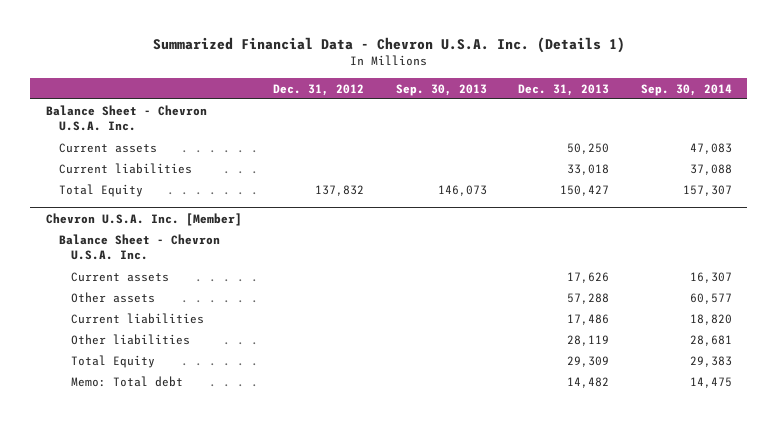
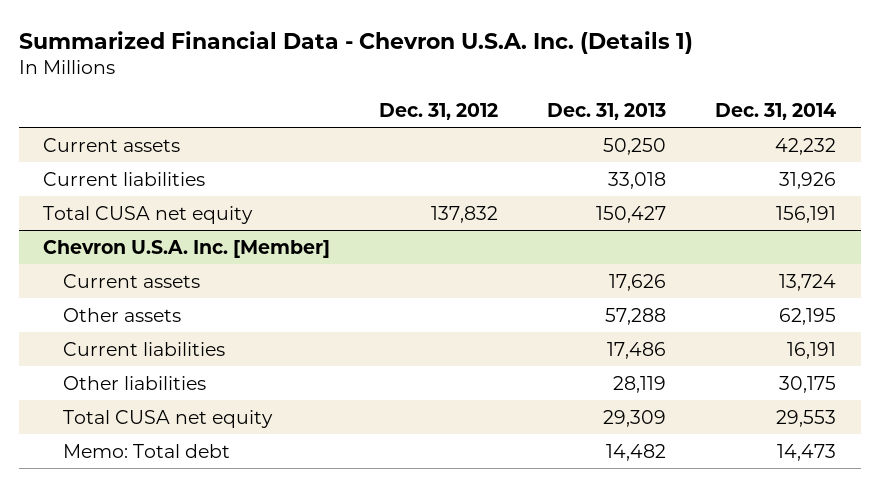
- | Dec. 31, 2012 | Sep. 30, 2013 | Dec. 31, 2013 | Sep. 30, 2014
+ | Dec. 31, 2012 | Dec. 31, 2013 | Dec. 31, 2014
- Balance Sheet - Chevron U.S.A. Inc.
- Total Equity | 137,832 | 146,073 | 150,427 | 157,307
+ Total CUSA net equity | 137,832 | 150,427 | 156,191
@ Chevron U.S.A. Inc. [Member]
- Balance Sheet - Chevron U.S.A. Inc.
- Total Equity | | | 29,309 | 29,383
+ Total CUSA net equity | | 29,309 | 29,553

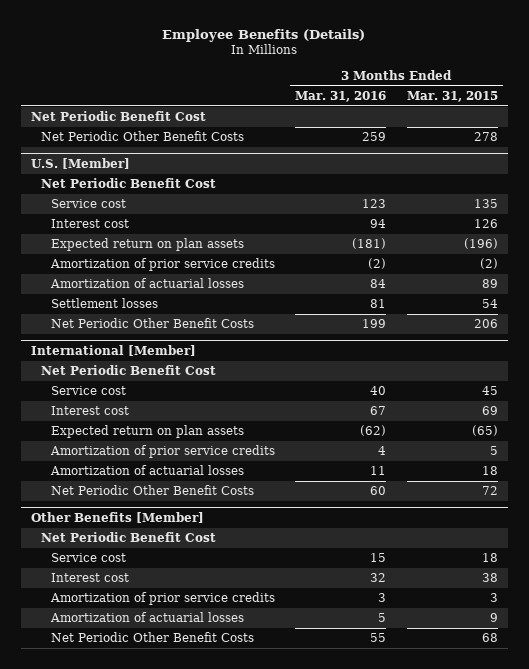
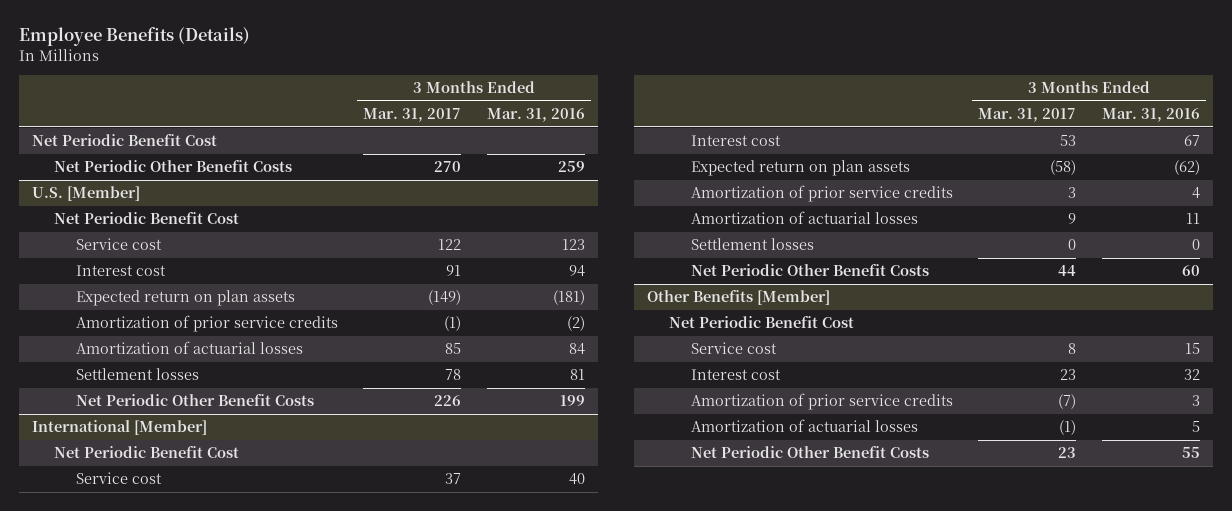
- | 3 Months Ended Mar. 31, 2016 | 3 Months Ended Mar. 31, 2015
+ | 3 Months Ended Mar. 31, 2017 | 3 Months Ended Mar. 31, 2016
@ International [Member]
+ Settlement losses | 0 | 0

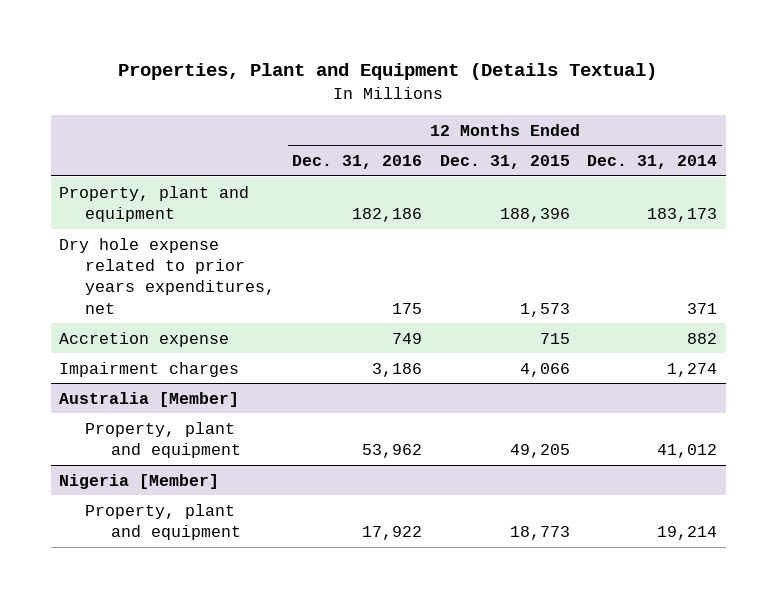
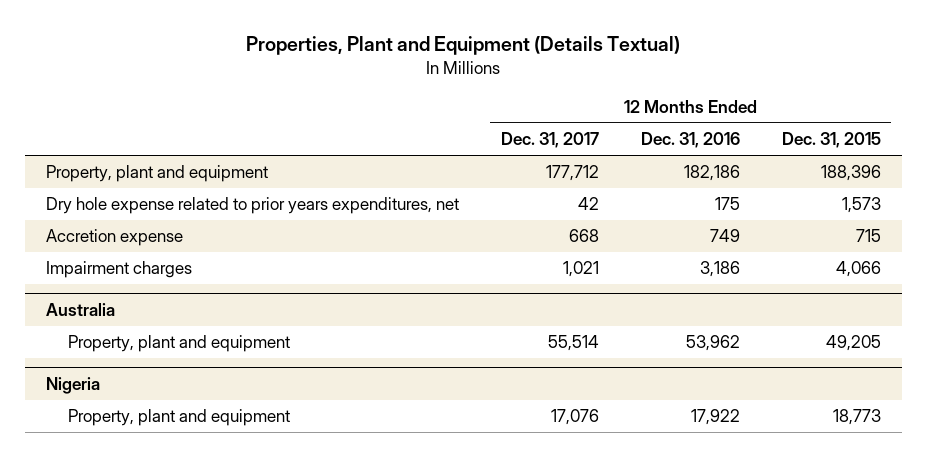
- | 12 Months Ended Dec. 31, 2016 | 12 Months Ended Dec. 31, 2015 | 12 Months Ended Dec. 31, 2014
+ | 12 Months Ended Dec. 31, 2017 | 12 Months Ended Dec. 31, 2016 | 12 Months Ended Dec. 31, 2015
- Australia [Member]
+ Australia
- Nigeria [Member]
+ Nigeria

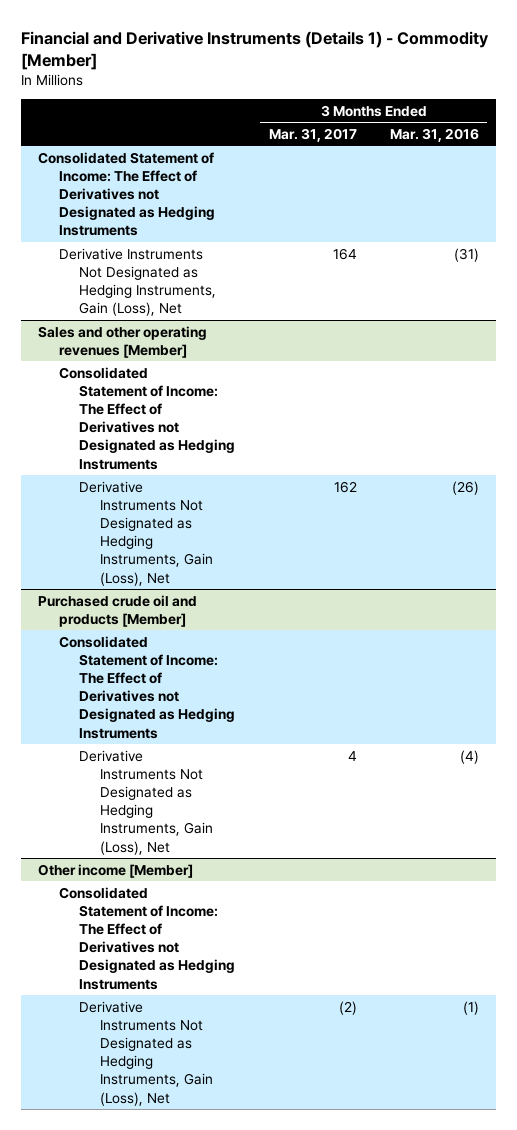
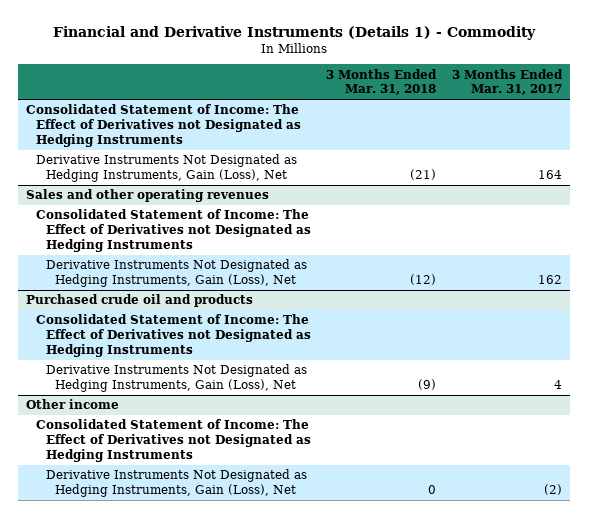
- Financial and Derivative Instruments (Details 1) - Commodity [Member]
+ Financial and Derivative Instruments (Details 1) - Commodity
- | 3 Months Ended Mar. 31, 2017 | 3 Months Ended Mar. 31, 2016
+ | 3 Months Ended Mar. 31, 2018 | 3 Months Ended Mar. 31, 2017
- Sales and other operating revenues [Member]
+ Sales and other operating revenues
- Purchased crude oil and products [Member]
+ Purchased crude oil and products
- Other income [Member]
+ Other income

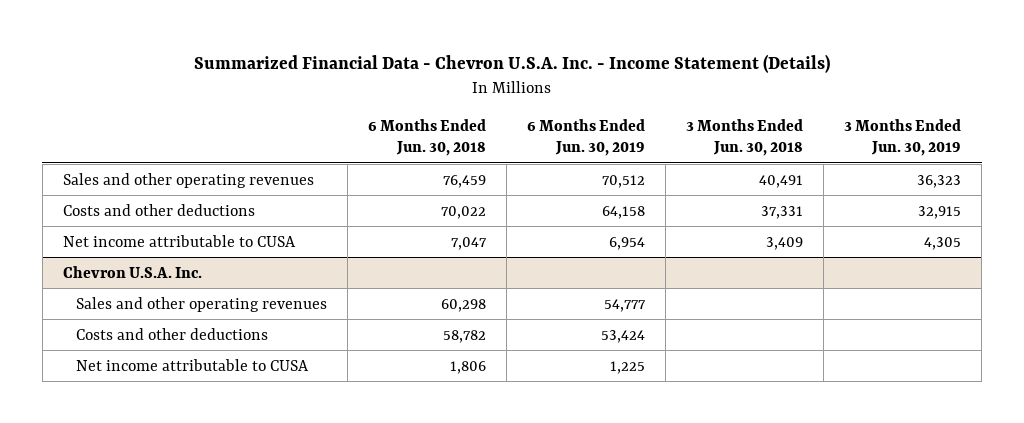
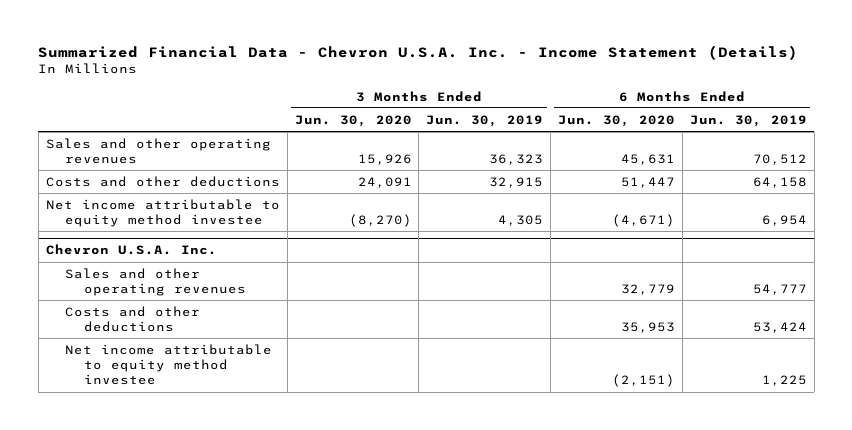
- | 6 Months Ended Jun. 30, 2018 | 6 Months Ended Jun. 30, 2019 | 3 Months Ended Jun. 30, 2018 | 3 Months Ended Jun. 30, 2019
+ | 3 Months Ended Jun. 30, 2020 | 3 Months Ended Jun. 30, 2019 | 6 Months Ended Jun. 30, 2020 | 6 Months Ended Jun. 30, 2019
- Net income attributable to CUSA | 7,047 | 6,954 | 3,409 | 4,305
+ Net income attributable to equity method investee | (8,270) | 4,305 | (4,671) | 6,954
@ Chevron U.S.A. Inc.
- Net income attributable to CUSA | 1,806 | 1,225 | |
+ Net income attributable to equity method investee | | | (2,151) | 1,225

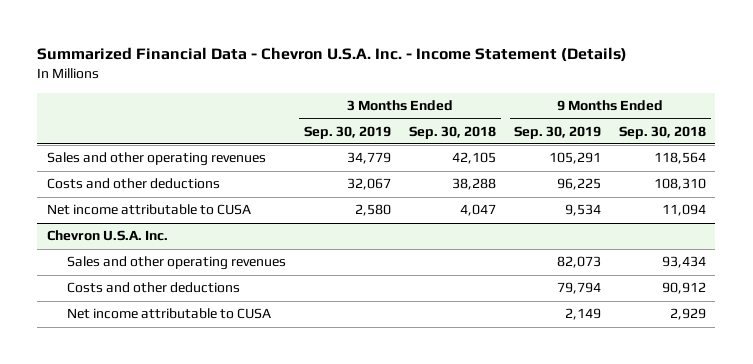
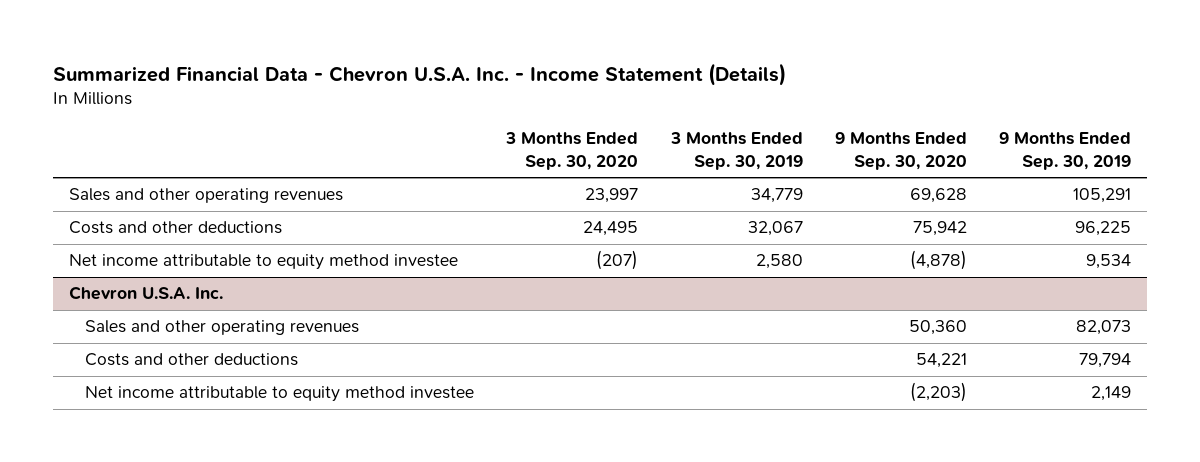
- | 3 Months Ended Sep. 30, 2019 | 3 Months Ended Sep. 30, 2018 | 9 Months Ended Sep. 30, 2019 | 9 Months Ended Sep. 30, 2018
+ | 3 Months Ended Sep. 30, 2020 | 3 Months Ended Sep. 30, 2019 | 9 Months Ended Sep. 30, 2020 | 9 Months Ended Sep. 30, 2019
- Net income attributable to CUSA | 2,580 | 4,047 | 9,534 | 11,094
+ Net income attributable to equity method investee | (207) | 2,580 | (4,878) | 9,534
@ Chevron U.S.A. Inc.
- Net income attributable to CUSA | | | 2,149 | 2,929
+ Net income attributable to equity method investee | | | (2,203) | 2,149

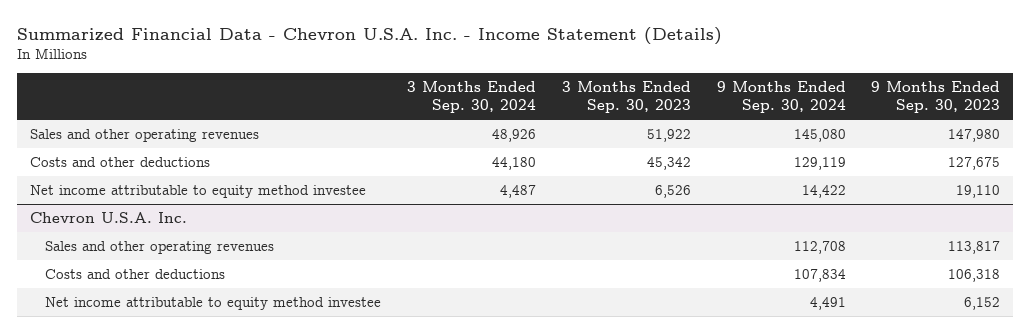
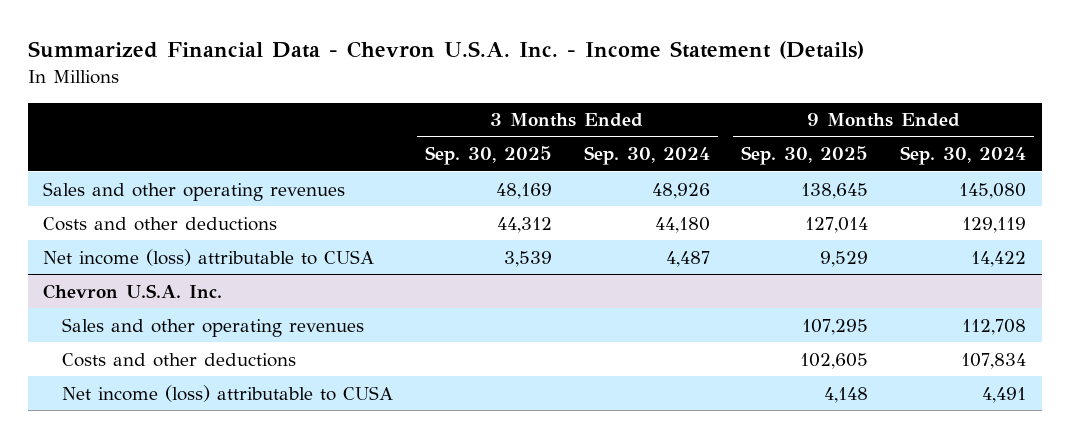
- | 3 Months Ended Sep. 30, 2024 | 3 Months Ended Sep. 30, 2023 | 9 Months Ended Sep. 30, 2024 | 9 Months Ended Sep. 30, 2023
+ | 3 Months Ended Sep. 30, 2025 | 3 Months Ended Sep. 30, 2024 | 9 Months Ended Sep. 30, 2025 | 9 Months Ended Sep. 30, 2024
- Net income attributable to equity method investee | 4,487 | 6,526 | 14,422 | 19,110
+ Net income (loss) attributable to CUSA | 3,539 | 4,487 | 9,529 | 14,422
@ Chevron U.S.A. Inc.
- Net income attributable to equity method investee | | | 4,491 | 6,152
+ Net income (loss) attributable to CUSA | | | 4,148 | 4,491

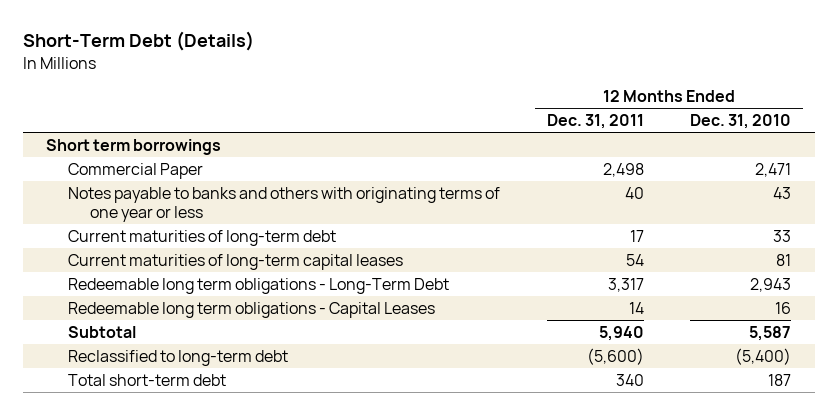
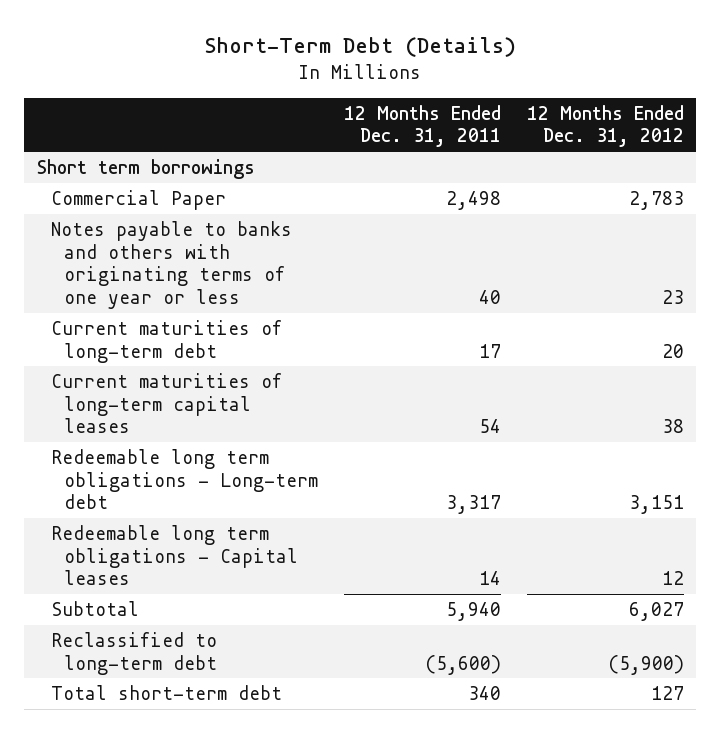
- | 12 Months Ended Dec. 31, 2011 | 12 Months Ended Dec. 31, 2010
+ | 12 Months Ended Dec. 31, 2011 | 12 Months Ended Dec. 31, 2012
- Redeemable long term obligations - Long-Term Debt | 3,317 | 2,943
- Redeemable long term obligations - Capital Leases | 14 | 16
+ Redeemable long term obligations - Long-term debt | 3,317 | 3,151
+ Redeemable long term obligations - Capital leases | 14 | 12

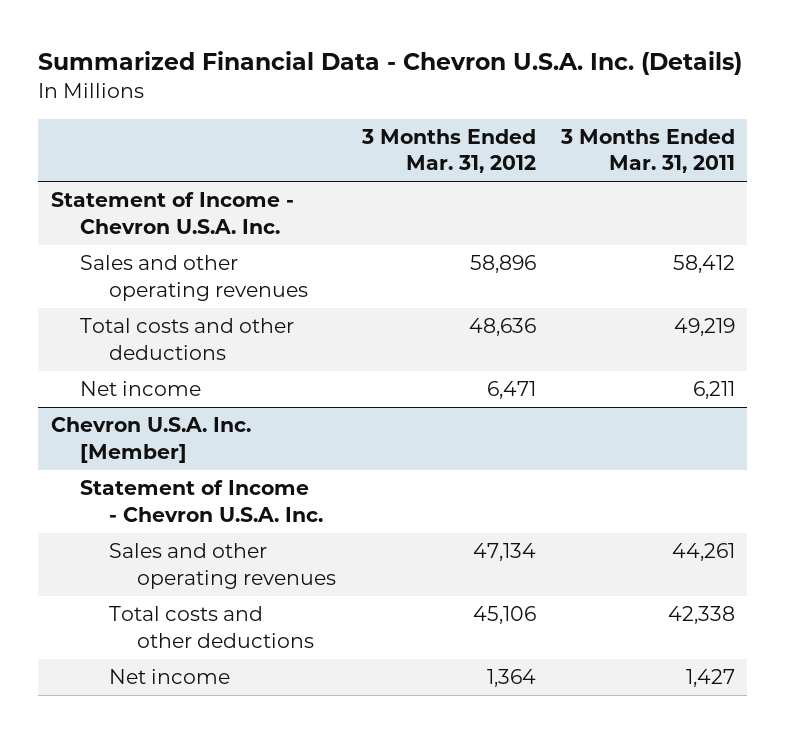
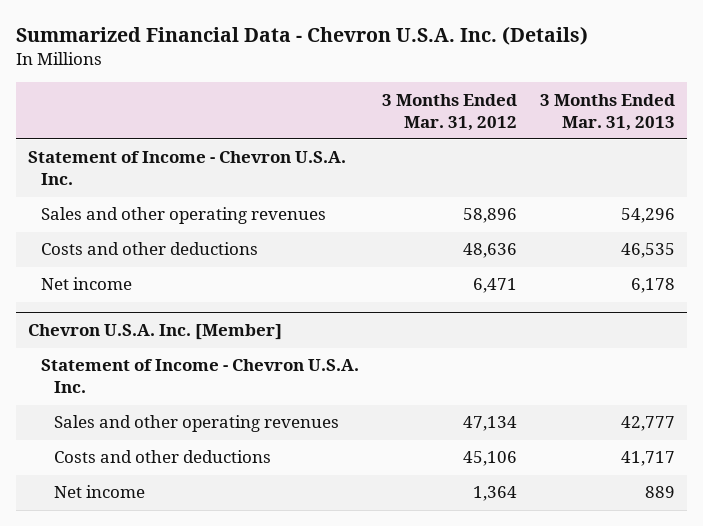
- | 3 Months Ended Mar. 31, 2012 | 3 Months Ended Mar. 31, 2011
+ | 3 Months Ended Mar. 31, 2012 | 3 Months Ended Mar. 31, 2013
- Total costs and other deductions | 48,636 | 49,219
+ Costs and other deductions | 48,636 | 46,535
@ Chevron U.S.A. Inc. [Member]
- Total costs and other deductions | 45,106 | 42,338
+ Costs and other deductions | 45,106 | 41,717

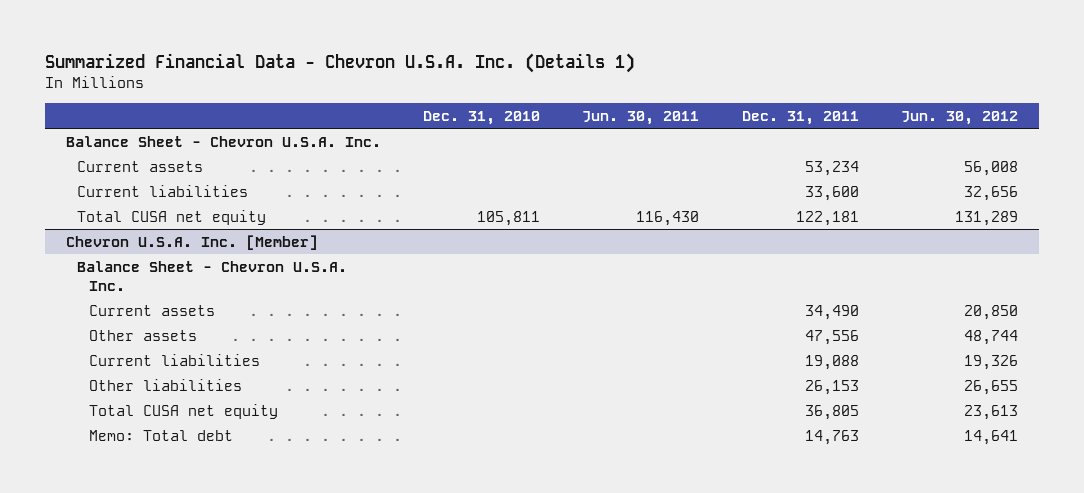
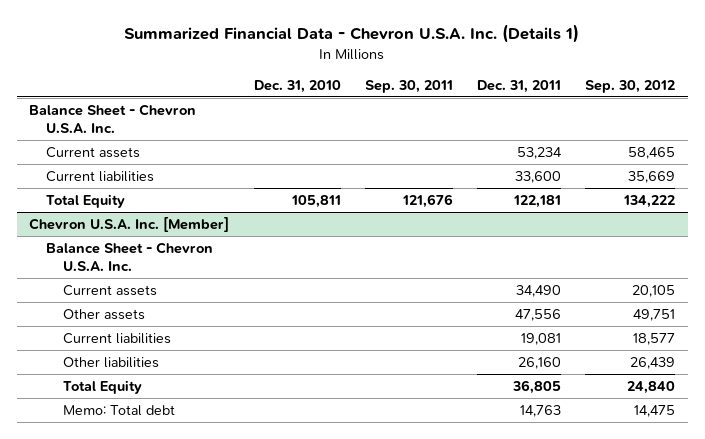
- | Dec. 31, 2010 | Jun. 30, 2011 | Dec. 31, 2011 | Jun. 30, 2012
+ | Dec. 31, 2010 | Sep. 30, 2011 | Dec. 31, 2011 | Sep. 30, 2012
- Total CUSA net equity | 105,811 | 116,430 | 122,181 | 131,289
+ Total Equity | 105,811 | 121,676 | 122,181 | 134,222
@ Chevron U.S.A. Inc. [Member]
- Current liabilities | | | 19,088 | 19,326
- Other liabilities | | | 26,153 | 26,655
- Total CUSA net equity | | | 36,805 | 23,613
+ Current liabilities | | | 19,081 | 18,577
+ Other liabilities | | | 26,160 | 26,439
+ Total Equity | | | 36,805 | 24,840

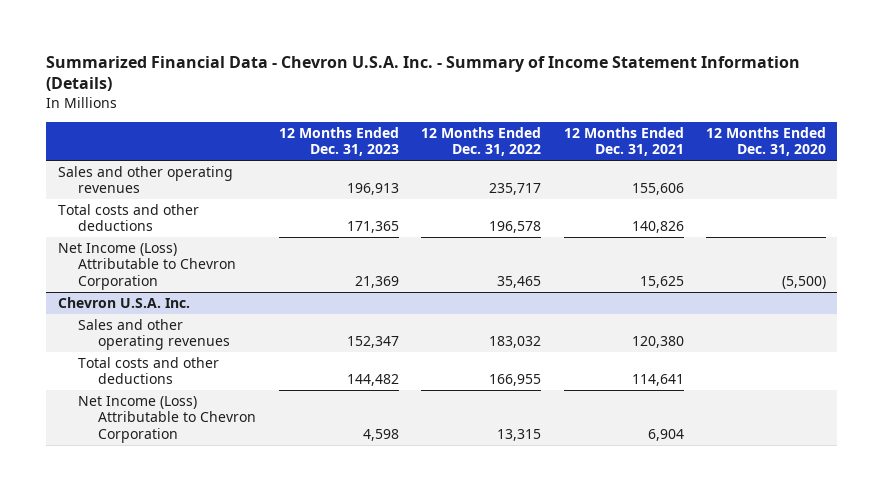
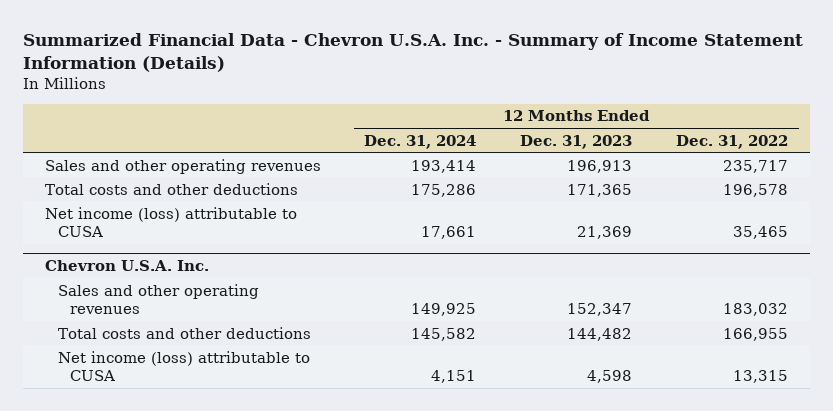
- | 12 Months Ended Dec. 31, 2023 | 12 Months Ended Dec. 31, 2022 | 12 Months Ended Dec. 31, 2021 | 12 Months Ended Dec. 31, 2020
+ | 12 Months Ended Dec. 31, 2024 | 12 Months Ended Dec. 31, 2023 | 12 Months Ended Dec. 31, 2022
- Net Income (Loss) Attributable to Chevron Corporation | 21,369 | 35,465 | 15,625 | (5,500)
+ Net income (loss) attributable to CUSA | 17,661 | 21,369 | 35,465
@ Chevron U.S.A. Inc.
- Net Income (Loss) Attributable to Chevron Corporation | 4,598 | 13,315 | 6,904 |
+ Net income (loss) attributable to CUSA | 4,151 | 4,598 | 13,315

